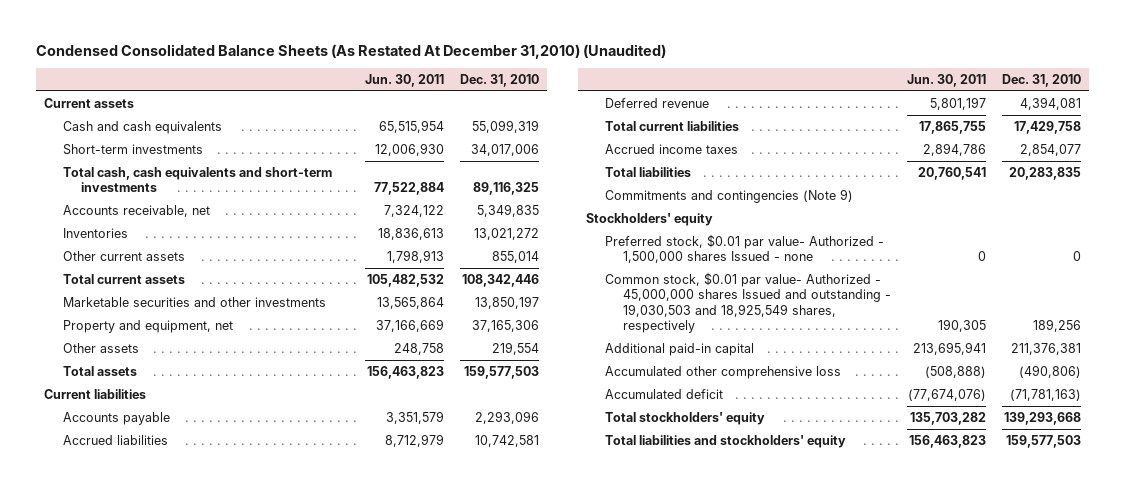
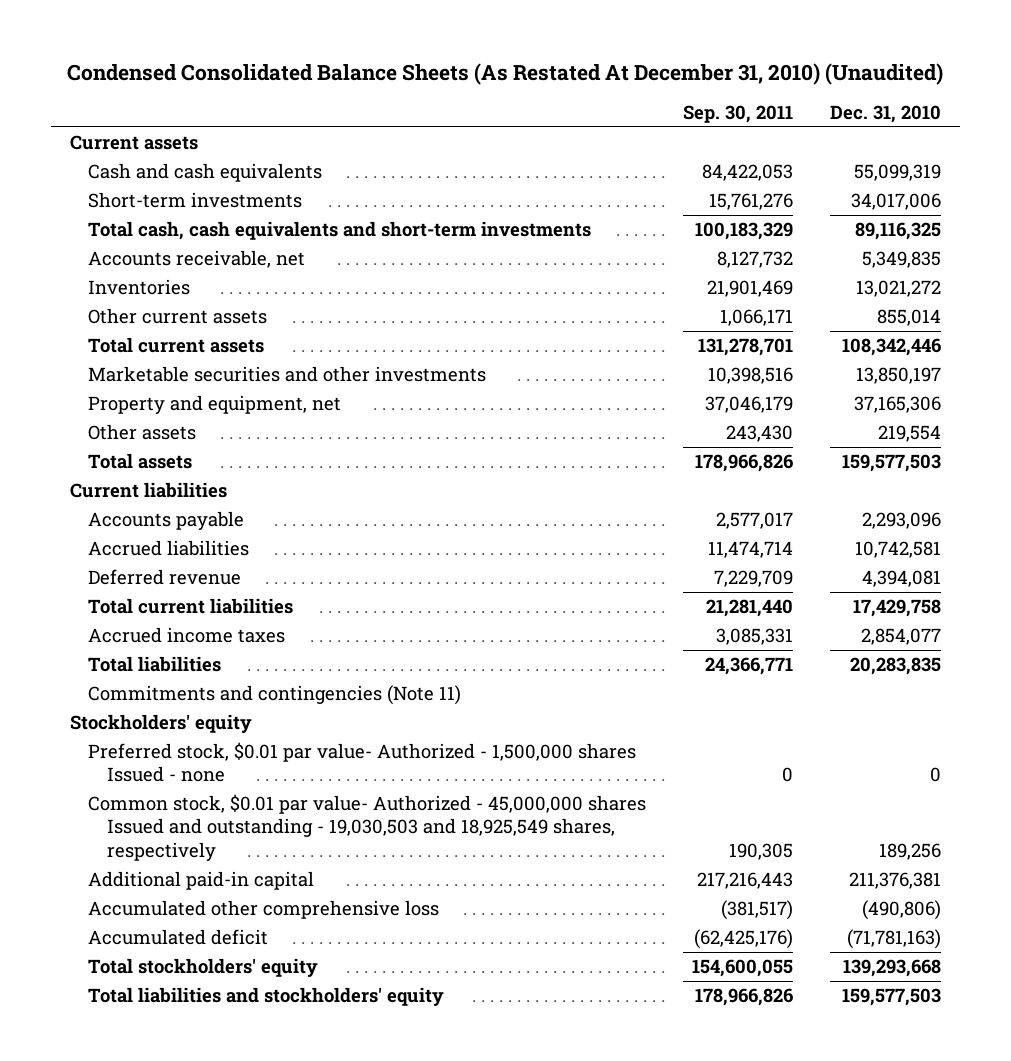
- Condensed Consolidated Balance Sheets (As Restated At December 31,2010) (Unaudited)
+ Condensed Consolidated Balance Sheets (As Restated At December 31, 2010) (Unaudited)
- | Jun. 30, 2011 | Dec. 31, 2010
+ | Sep. 30, 2011 | Dec. 31, 2010
- Commitments and contingencies (Note 9)
+ Commitments and contingencies (Note 11)

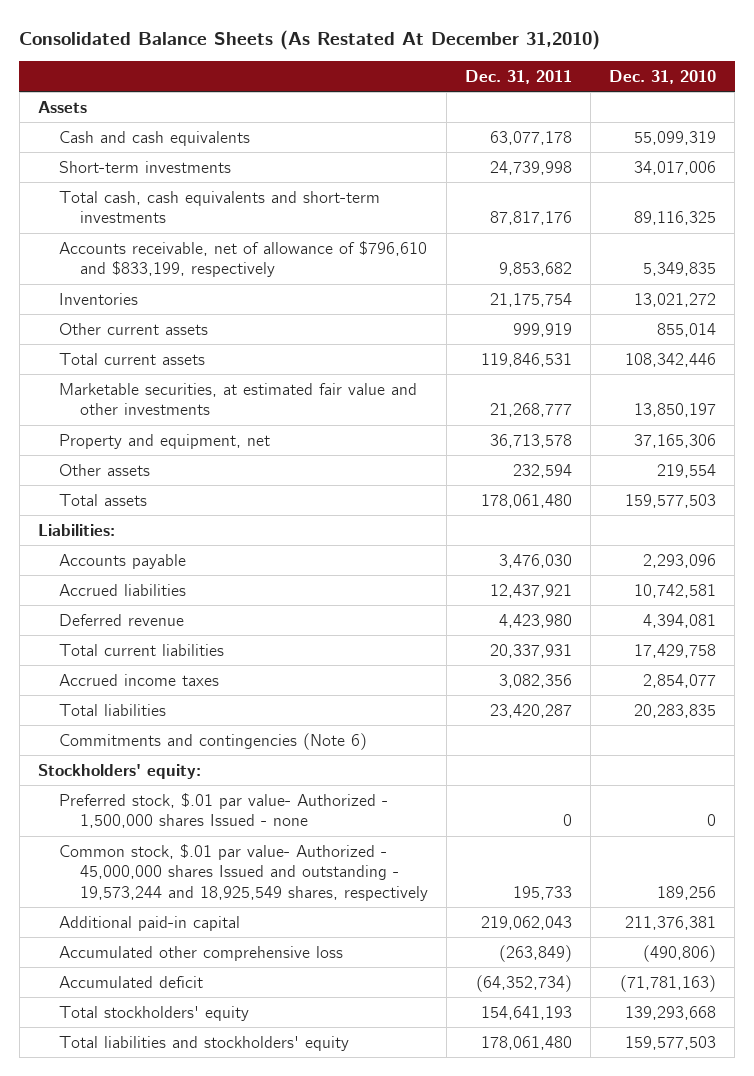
- Condensed Consolidated Balance Sheets (As Restated At December 31, 2010) (Unaudited)
+ Consolidated Balance Sheets (As Restated At December 31,2010)
- | Sep. 30, 2011 | Dec. 31, 2010
+ | Dec. 31, 2011 | Dec. 31, 2010
- Current assets
+ Assets
- Accounts receivable, net | 8,127,732 | 5,349,835
+ Accounts receivable, net of allowance of $796,610 and $833,199, respectively | 9,853,682 | 5,349,835
- Marketable securities and other investments | 10,398,516 | 13,850,197
+ Marketable securities, at estimated fair value and other investments | 21,268,777 | 13,850,197
- Current liabilities
+ Liabilities:
- Commitments and contingencies (Note 11)
- Stockholders' equity
- Preferred stock, $0.01 par value- Authorized - 1,500,000 shares Issued - none | 0 | 0
- Common stock, $0.01 par value- Authorized - 45,000,000 shares Issued and outstanding - 19,030,503 and 18,925,549 shares, respectively | 190,305 | 189,256
+ Commitments and contingencies (Note 6)
+ Stockholders' equity:
+ Preferred stock, $.01 par value- Authorized - 1,500,000 shares Issued - none | 0 | 0
+ Common stock, $.01 par value- Authorized - 45,000,000 shares Issued and outstanding - 19,573,244 and 18,925,549 shares, respectively | 195,733 | 189,256

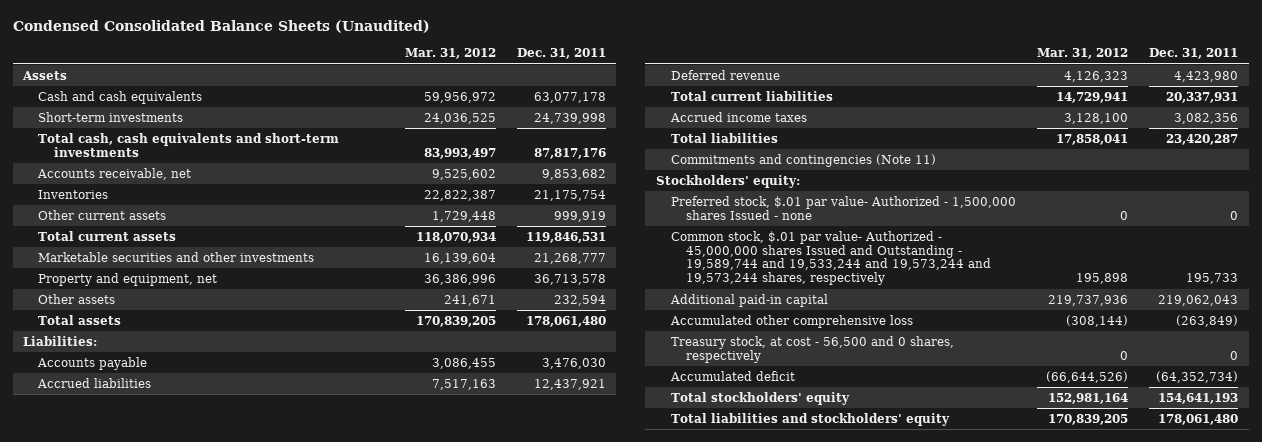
- Consolidated Balance Sheets (As Restated At December 31,2010)
+ Condensed Consolidated Balance Sheets (Unaudited)
- | Dec. 31, 2011 | Dec. 31, 2010
+ | Mar. 31, 2012 | Dec. 31, 2011
- Accounts receivable, net of allowance of $796,610 and $833,199, respectively | 9,853,682 | 5,349,835
+ Accounts receivable, net | 9,525,602 | 9,853,682
- Marketable securities, at estimated fair value and other investments | 21,268,777 | 13,850,197
+ Marketable securities and other investments | 16,139,604 | 21,268,777
- Commitments and contingencies (Note 6)
+ Commitments and contingencies (Note 11)
- Common stock, $.01 par value- Authorized - 45,000,000 shares Issued and outstanding - 19,573,244 and 18,925,549 shares, respectively | 195,733 | 189,256
+ Common stock, $.01 par value- Authorized - 45,000,000 shares Issued and Outstanding - 19,589,744 and 19,533,244 and 19,573,244 and 19,573,244 shares, respectively | 195,898 | 195,733
+ Treasury stock, at cost - 56,500 and 0 shares, respectively | 0 | 0

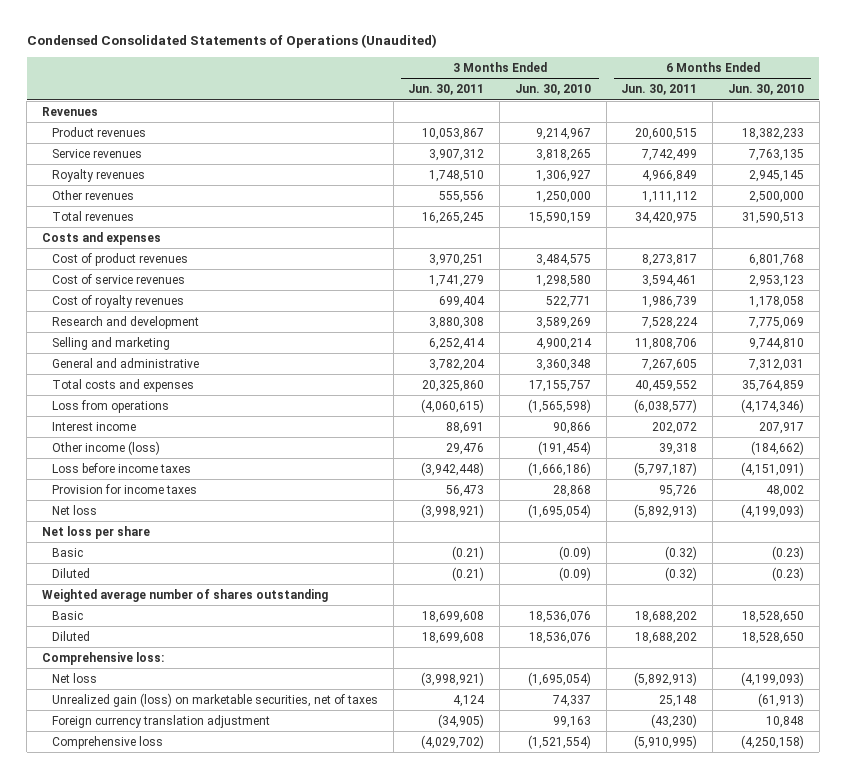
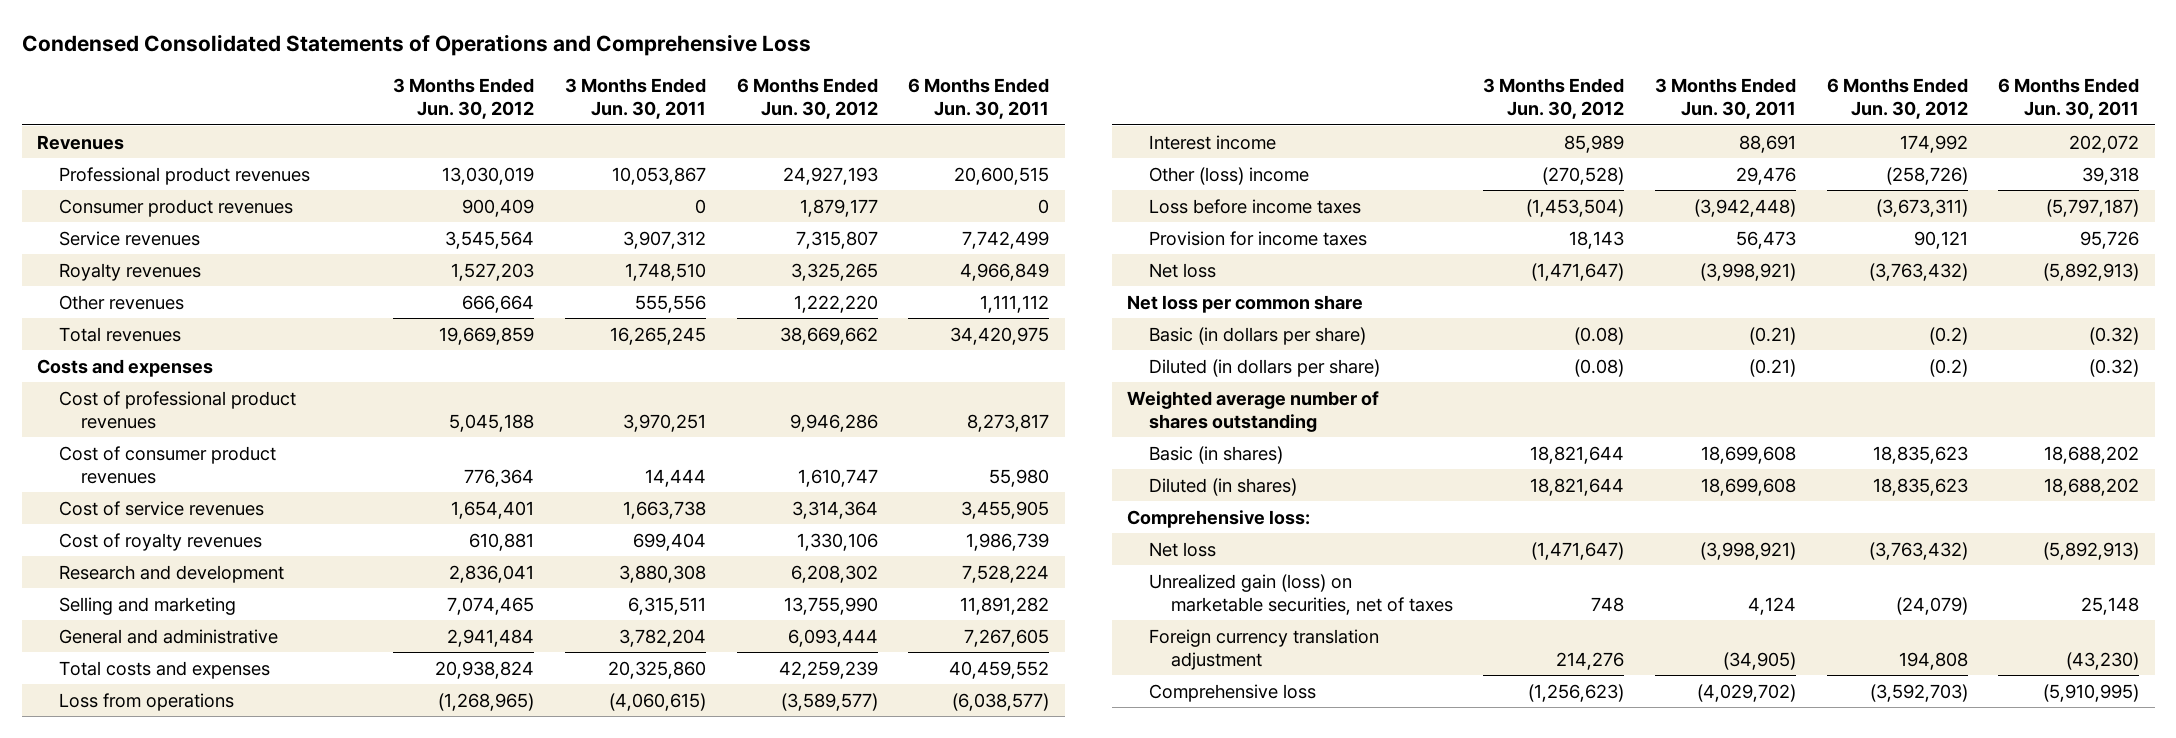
- Condensed Consolidated Statements of Operations (Unaudited)
+ Condensed Consolidated Statements of Operations and Comprehensive Loss
- | 3 Months Ended Jun. 30, 2011 | 3 Months Ended Jun. 30, 2010 | 6 Months Ended Jun. 30, 2011 | 6 Months Ended Jun. 30, 2010
+ | 3 Months Ended Jun. 30, 2012 | 3 Months Ended Jun. 30, 2011 | 6 Months Ended Jun. 30, 2012 | 6 Months Ended Jun. 30, 2011
- Product revenues | 10,053,867 | 9,214,967 | 20,600,515 | 18,382,233
+ Professional product revenues | 13,030,019 | 10,053,867 | 24,927,193 | 20,600,515
+ Consumer product revenues | 900,409 | 0 | 1,879,177 | 0
- Cost of product revenues | 3,970,251 | 3,484,575 | 8,273,817 | 6,801,768
- Cost of service revenues | 1,741,279 | 1,298,580 | 3,594,461 | 2,953,123
+ Cost of professional product revenues | 5,045,188 | 3,970,251 | 9,946,286 | 8,273,817
+ Cost of consumer product revenues | 776,364 | 14,444 | 1,610,747 | 55,980
+ Cost of service revenues | 1,654,401 | 1,663,738 | 3,314,364 | 3,455,905
- Selling and marketing | 6,252,414 | 4,900,214 | 11,808,706 | 9,744,810
+ Selling and marketing | 7,074,465 | 6,315,511 | 13,755,990 | 11,891,282
- Other income (loss) | 29,476 | (191,454) | 39,318 | (184,662)
+ Other (loss) income | (270,528) | 29,476 | (258,726) | 39,318
- Net loss per share
- Basic | (0.21) | (0.09) | (0.32) | (0.23)
- Diluted | (0.21) | (0.09) | (0.32) | (0.23)
+ Net loss per common share
+ Basic (in dollars per share) | (0.08) | (0.21) | (0.2) | (0.32)
+ Diluted (in dollars per share) | (0.08) | (0.21) | (0.2) | (0.32)
- Basic | 18,699,608 | 18,536,076 | 18,688,202 | 18,528,650
- Diluted | 18,699,608 | 18,536,076 | 18,688,202 | 18,528,650
+ Basic (in shares) | 18,821,644 | 18,699,608 | 18,835,623 | 18,688,202
+ Diluted (in shares) | 18,821,644 | 18,699,608 | 18,835,623 | 18,688,202

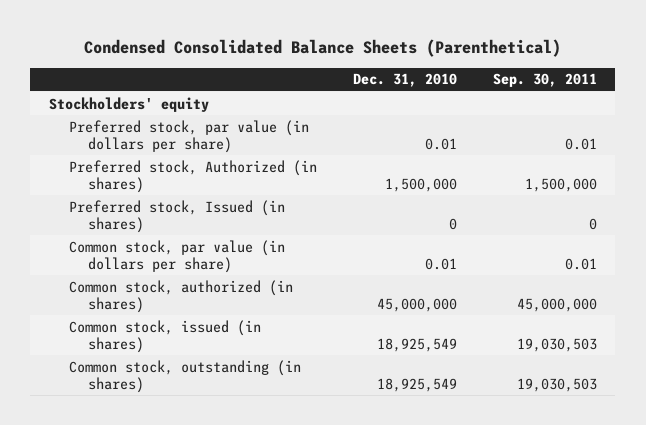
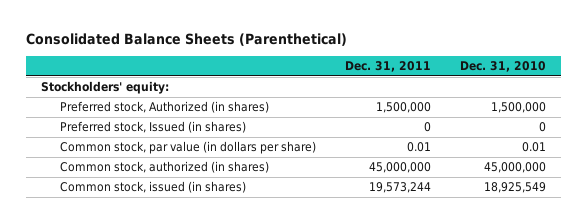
- Condensed Consolidated Balance Sheets (Parenthetical)
+ Consolidated Balance Sheets (Parenthetical)
- | Dec. 31, 2010 | Sep. 30, 2011
+ | Dec. 31, 2011 | Dec. 31, 2010
- Stockholders' equity
- Preferred stock, par value (in dollars per share) | 0.01 | 0.01
+ Stockholders' equity:
- Common stock, outstanding (in shares) | 18,925,549 | 19,030,503

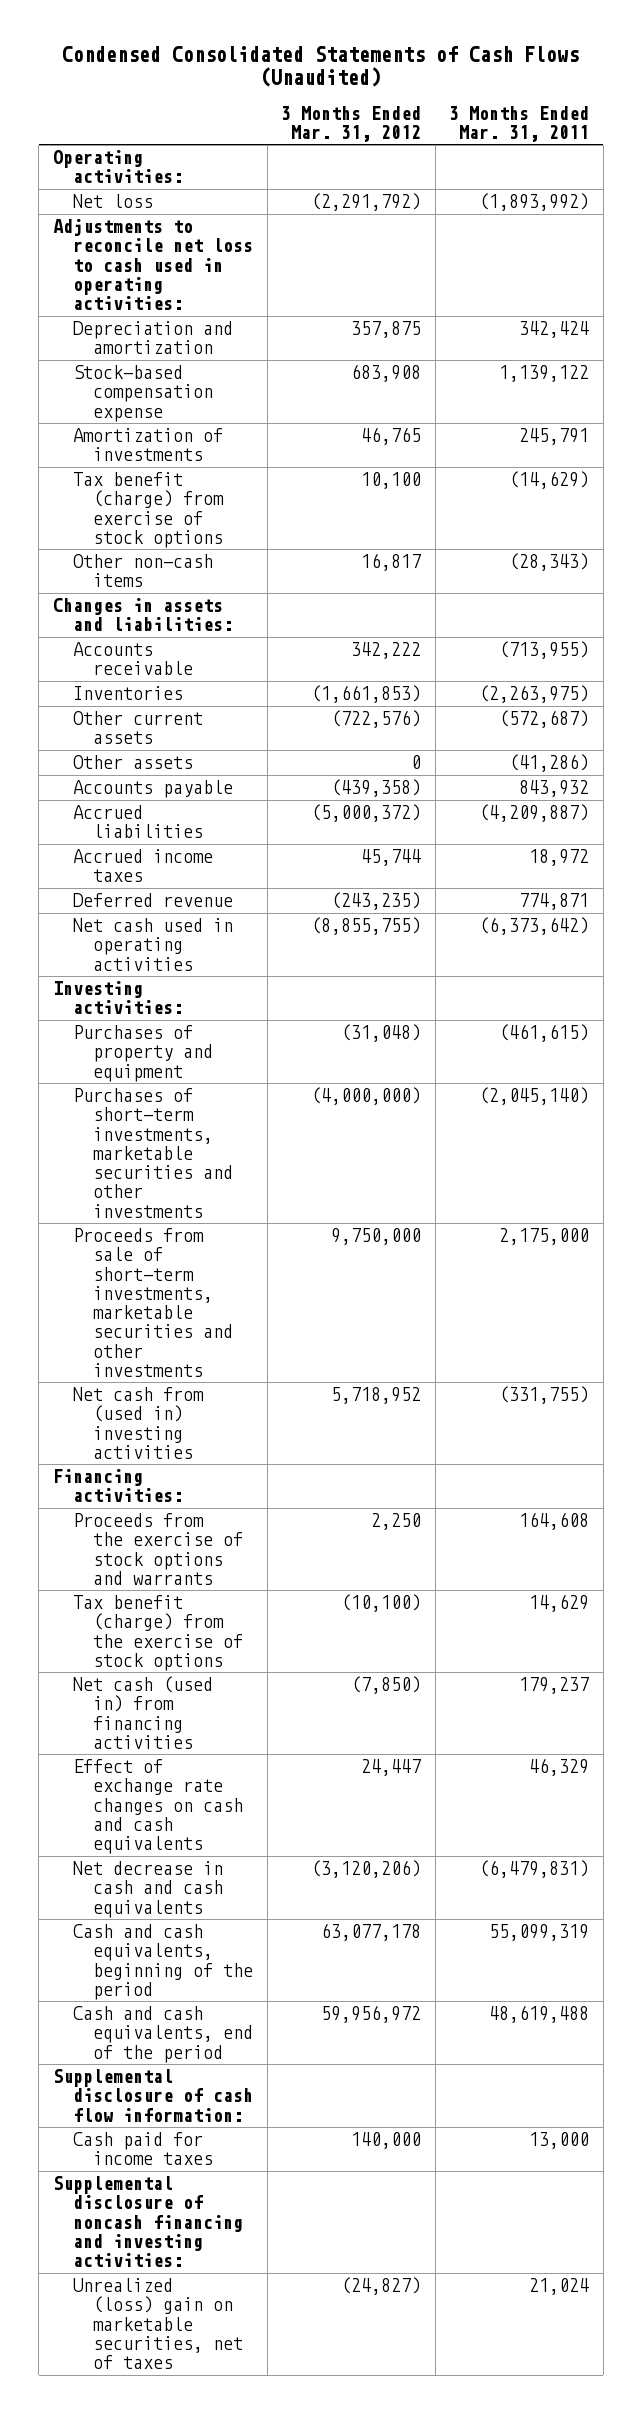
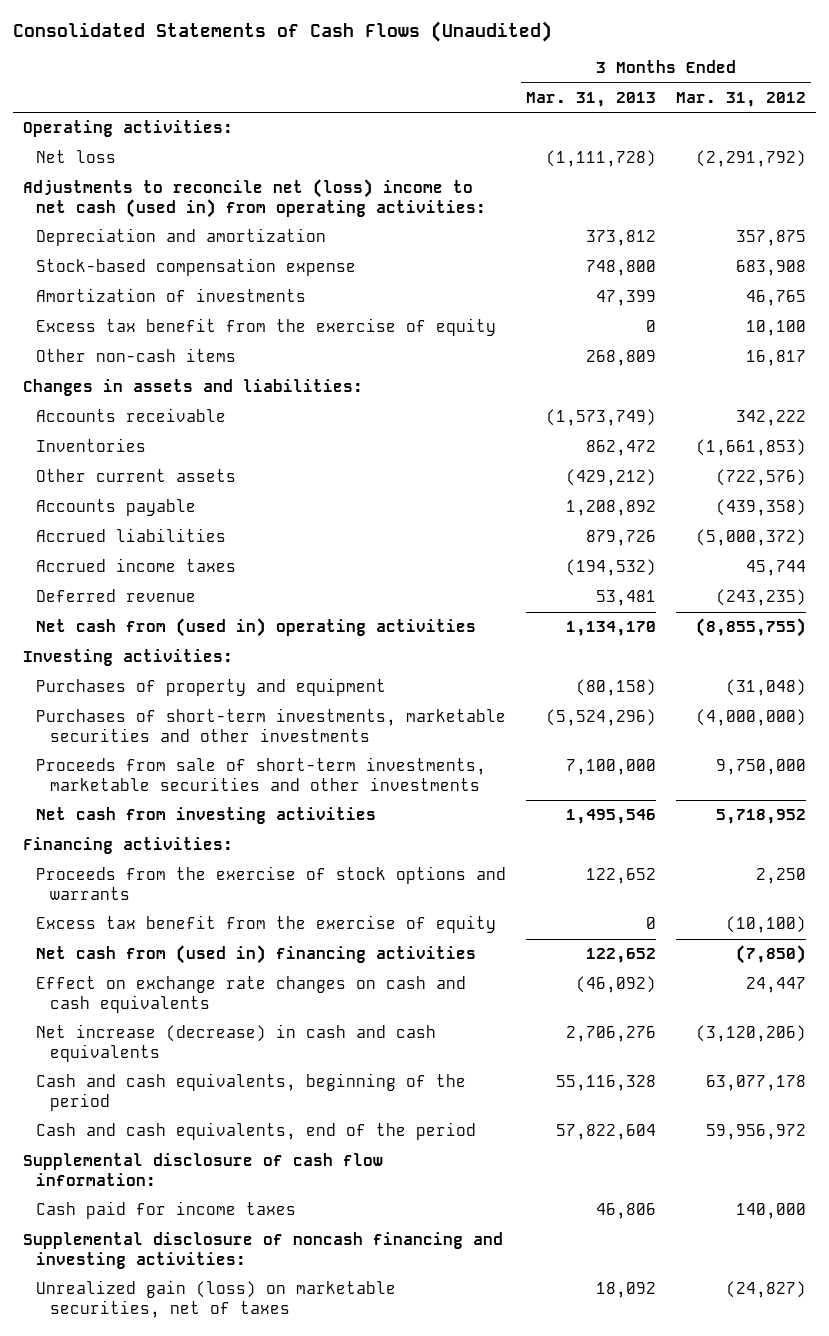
- Condensed Consolidated Statements of Cash Flows (Unaudited)
+ Consolidated Statements of Cash Flows (Unaudited)
- | 3 Months Ended Mar. 31, 2012 | 3 Months Ended Mar. 31, 2011
+ | 3 Months Ended Mar. 31, 2013 | 3 Months Ended Mar. 31, 2012
- Adjustments to reconcile net loss to cash used in operating activities:
+ Adjustments to reconcile net (loss) income to net cash (used in) from operating activities:
- Tax benefit (charge) from exercise of stock options | 10,100 | (14,629)
+ Excess tax benefit from the exercise of equity | 0 | 10,100
- Other assets | 0 | (41,286)
- Net cash used in operating activities | (8,855,755) | (6,373,642)
+ Net cash from (used in) operating activities | 1,134,170 | (8,855,755)
- Net cash from (used in) investing activities | 5,718,952 | (331,755)
+ Net cash from investing activities | 1,495,546 | 5,718,952
- Tax benefit (charge) from the exercise of stock options | (10,100) | 14,629
- Net cash (used in) from financing activities | (7,850) | 179,237
- Effect of exchange rate changes on cash and cash equivalents | 24,447 | 46,329
- Net decrease in cash and cash equivalents | (3,120,206) | (6,479,831)
+ Excess tax benefit from the exercise of equity | 0 | (10,100)
+ Net cash from (used in) financing activities | 122,652 | (7,850)
+ Effect on exchange rate changes on cash and cash equivalents | (46,092) | 24,447
+ Net increase (decrease) in cash and cash equivalents | 2,706,276 | (3,120,206)
- Unrealized (loss) gain on marketable securities, net of taxes | (24,827) | 21,024
+ Unrealized gain (loss) on marketable securities, net of taxes | 18,092 | (24,827)

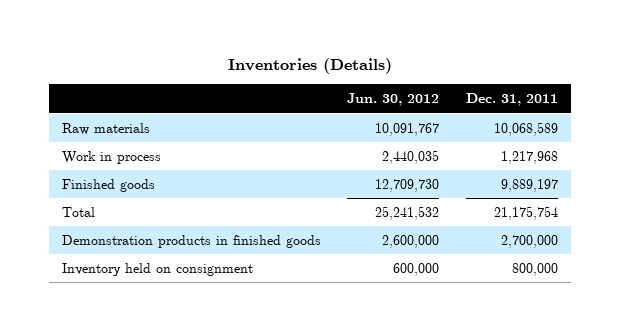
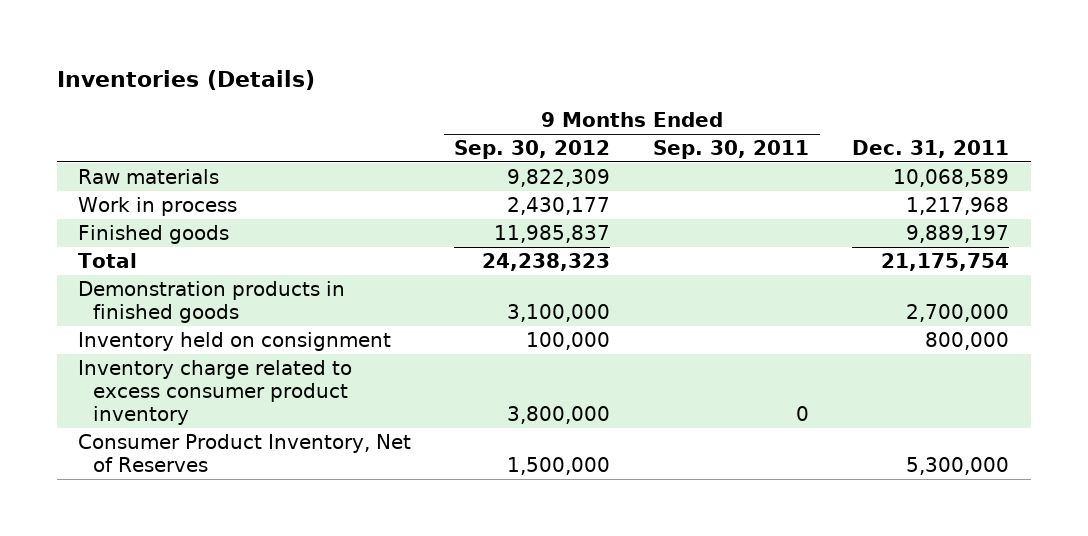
- | Jun. 30, 2012 | Dec. 31, 2011
+ | 9 Months Ended Sep. 30, 2012 | 9 Months Ended Sep. 30, 2011 | Dec. 31, 2011
+ Inventory charge related to excess consumer product inventory | 3,800,000 | 0 |
+ Consumer Product Inventory, Net of Reserves | 1,500,000 | | 5,300,000

